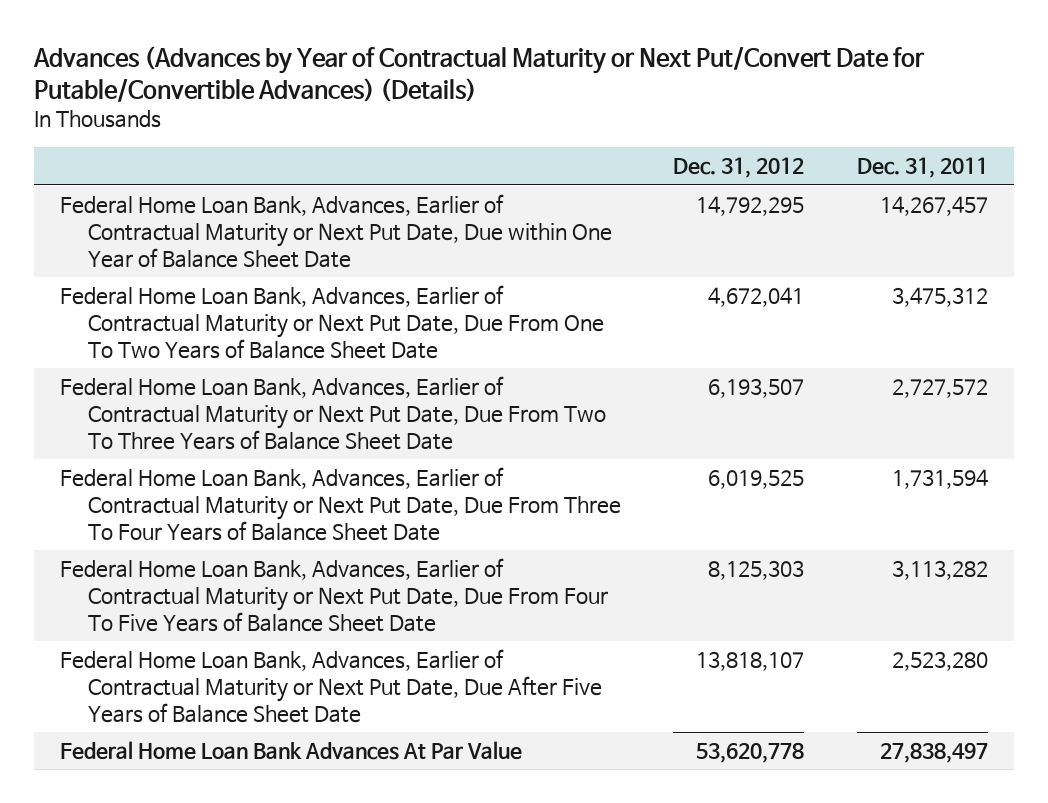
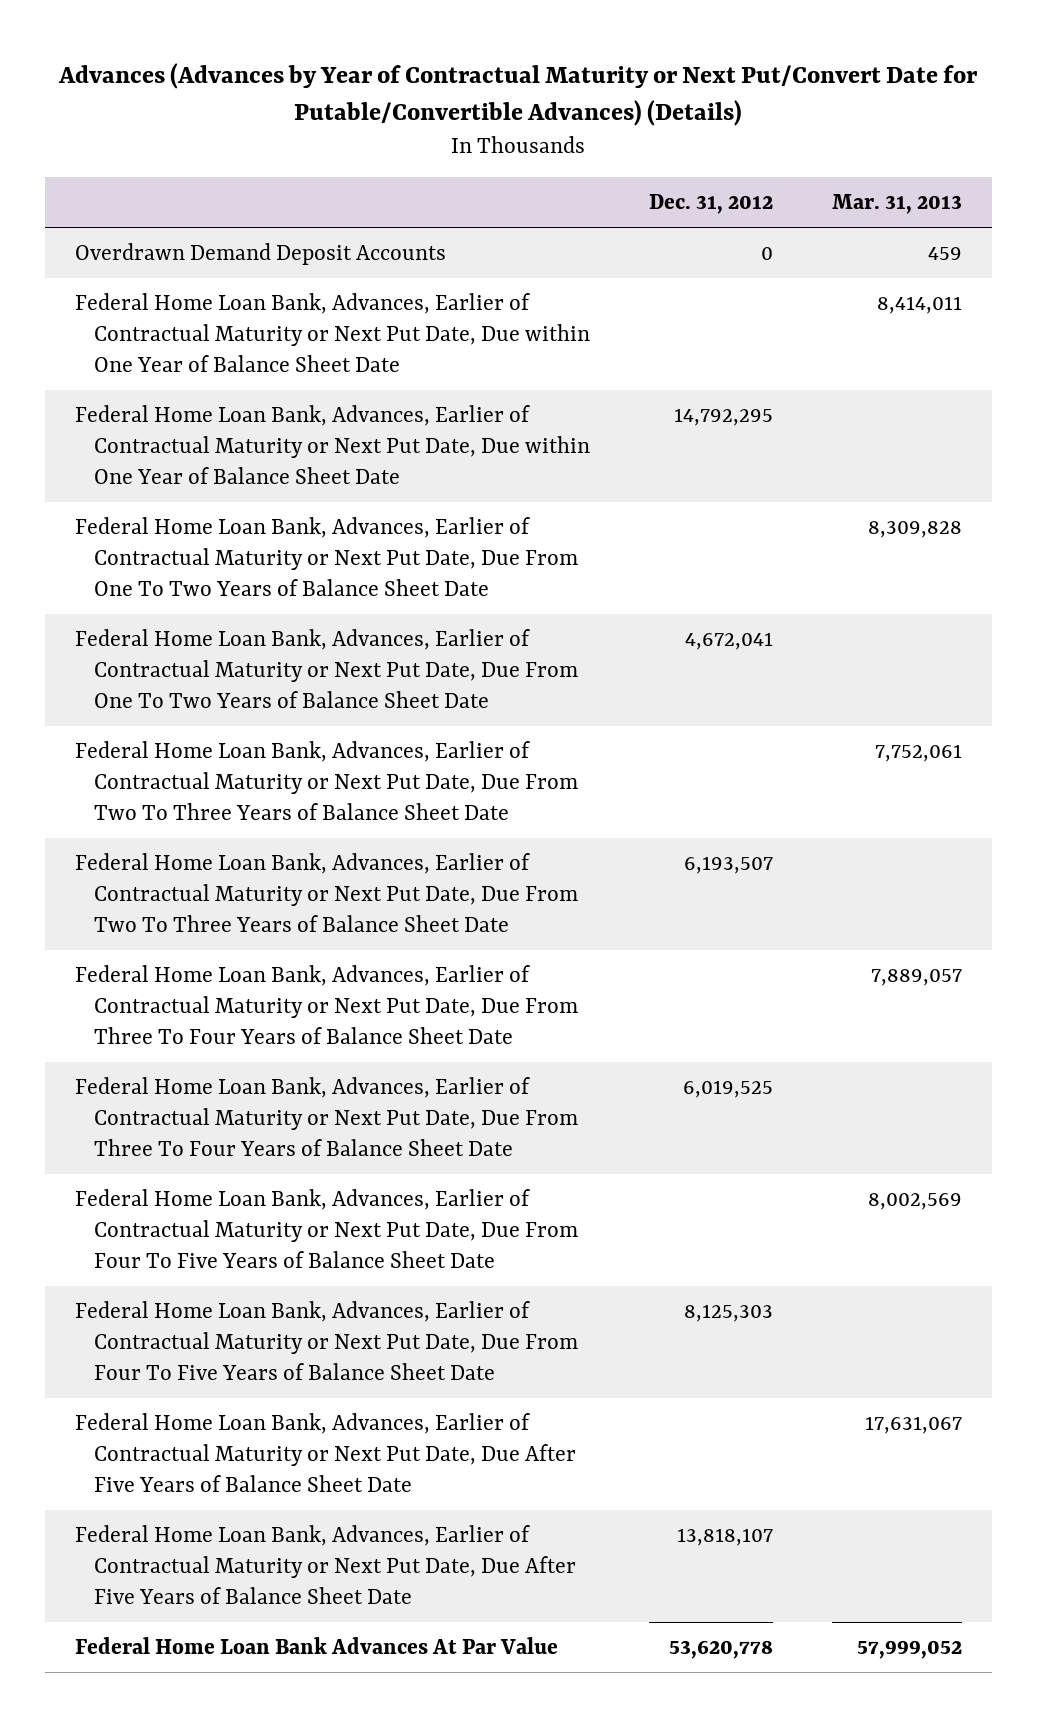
- | Dec. 31, 2012 | Dec. 31, 2011
+ | Dec. 31, 2012 | Mar. 31, 2013
+ Overdrawn Demand Deposit Accounts | 0 | 459
+ Federal Home Loan Bank, Advances, Earlier of Contractual Maturity or Next Put Date, Due within One Year of Balance Sheet Date | | 8,414,011
+ Federal Home Loan Bank, Advances, Earlier of Contractual Maturity or Next Put Date, Due From One To Two Years of Balance Sheet Date | | 8,309,828
+ Federal Home Loan Bank, Advances, Earlier of Contractual Maturity or Next Put Date, Due From Two To Three Years of Balance Sheet Date | | 7,752,061
+ Federal Home Loan Bank, Advances, Earlier of Contractual Maturity or Next Put Date, Due From Three To Four Years of Balance Sheet Date | | 7,889,057
+ Federal Home Loan Bank, Advances, Earlier of Contractual Maturity or Next Put Date, Due From Four To Five Years of Balance Sheet Date | | 8,002,569
+ Federal Home Loan Bank, Advances, Earlier of Contractual Maturity or Next Put Date, Due After Five Years of Balance Sheet Date | | 17,631,067

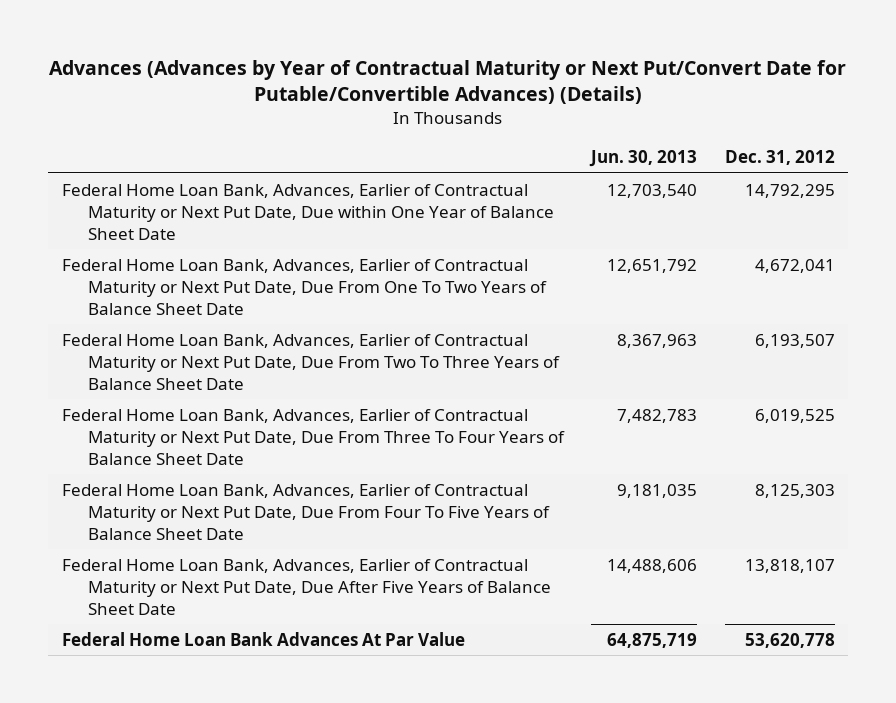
- | Dec. 31, 2012 | Mar. 31, 2013
+ | Jun. 30, 2013 | Dec. 31, 2012
- Overdrawn Demand Deposit Accounts | 0 | 459
- Federal Home Loan Bank, Advances, Earlier of Contractual Maturity or Next Put Date, Due within One Year of Balance Sheet Date | | 8,414,011
- Federal Home Loan Bank, Advances, Earlier of Contractual Maturity or Next Put Date, Due From One To Two Years of Balance Sheet Date | | 8,309,828
- Federal Home Loan Bank, Advances, Earlier of Contractual Maturity or Next Put Date, Due From Two To Three Years of Balance Sheet Date | | 7,752,061
- Federal Home Loan Bank, Advances, Earlier of Contractual Maturity or Next Put Date, Due From Three To Four Years of Balance Sheet Date | | 7,889,057
- Federal Home Loan Bank, Advances, Earlier of Contractual Maturity or Next Put Date, Due From Four To Five Years of Balance Sheet Date | | 8,002,569
- Federal Home Loan Bank, Advances, Earlier of Contractual Maturity or Next Put Date, Due After Five Years of Balance Sheet Date | | 17,631,067

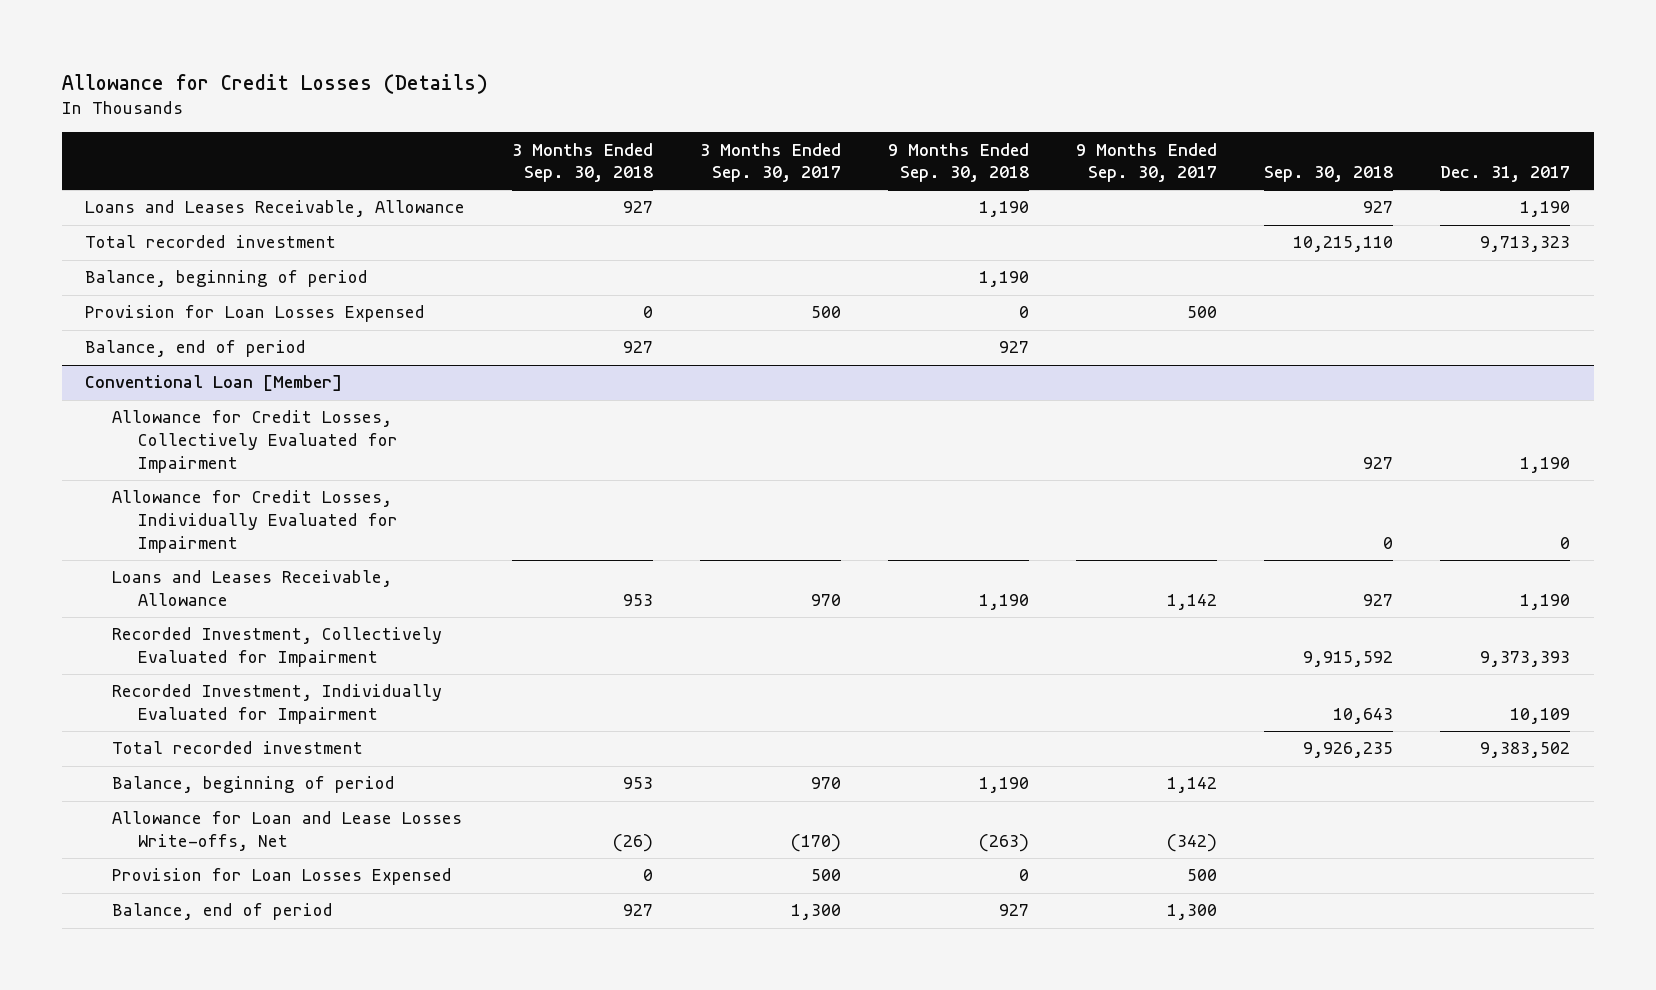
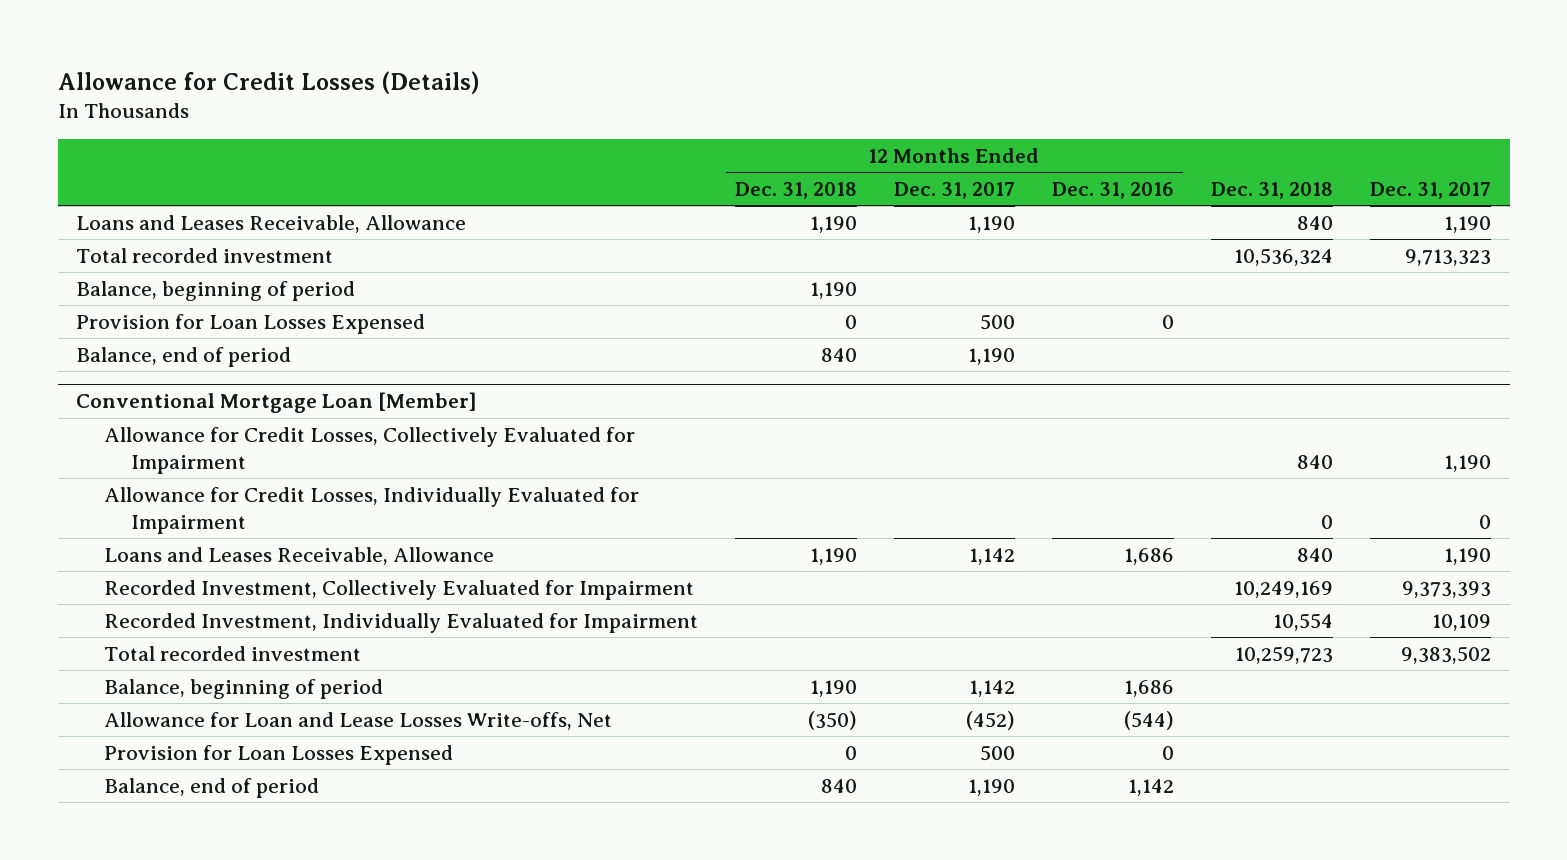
- | 3 Months Ended Sep. 30, 2018 | 3 Months Ended Sep. 30, 2017 | 9 Months Ended Sep. 30, 2018 | 9 Months Ended Sep. 30, 2017 | Sep. 30, 2018 | Dec. 31, 2017
+ | 12 Months Ended Dec. 31, 2018 | 12 Months Ended Dec. 31, 2017 | 12 Months Ended Dec. 31, 2016 | Dec. 31, 2018 | Dec. 31, 2017
- Conventional Loan [Member]
+ Conventional Mortgage Loan [Member]

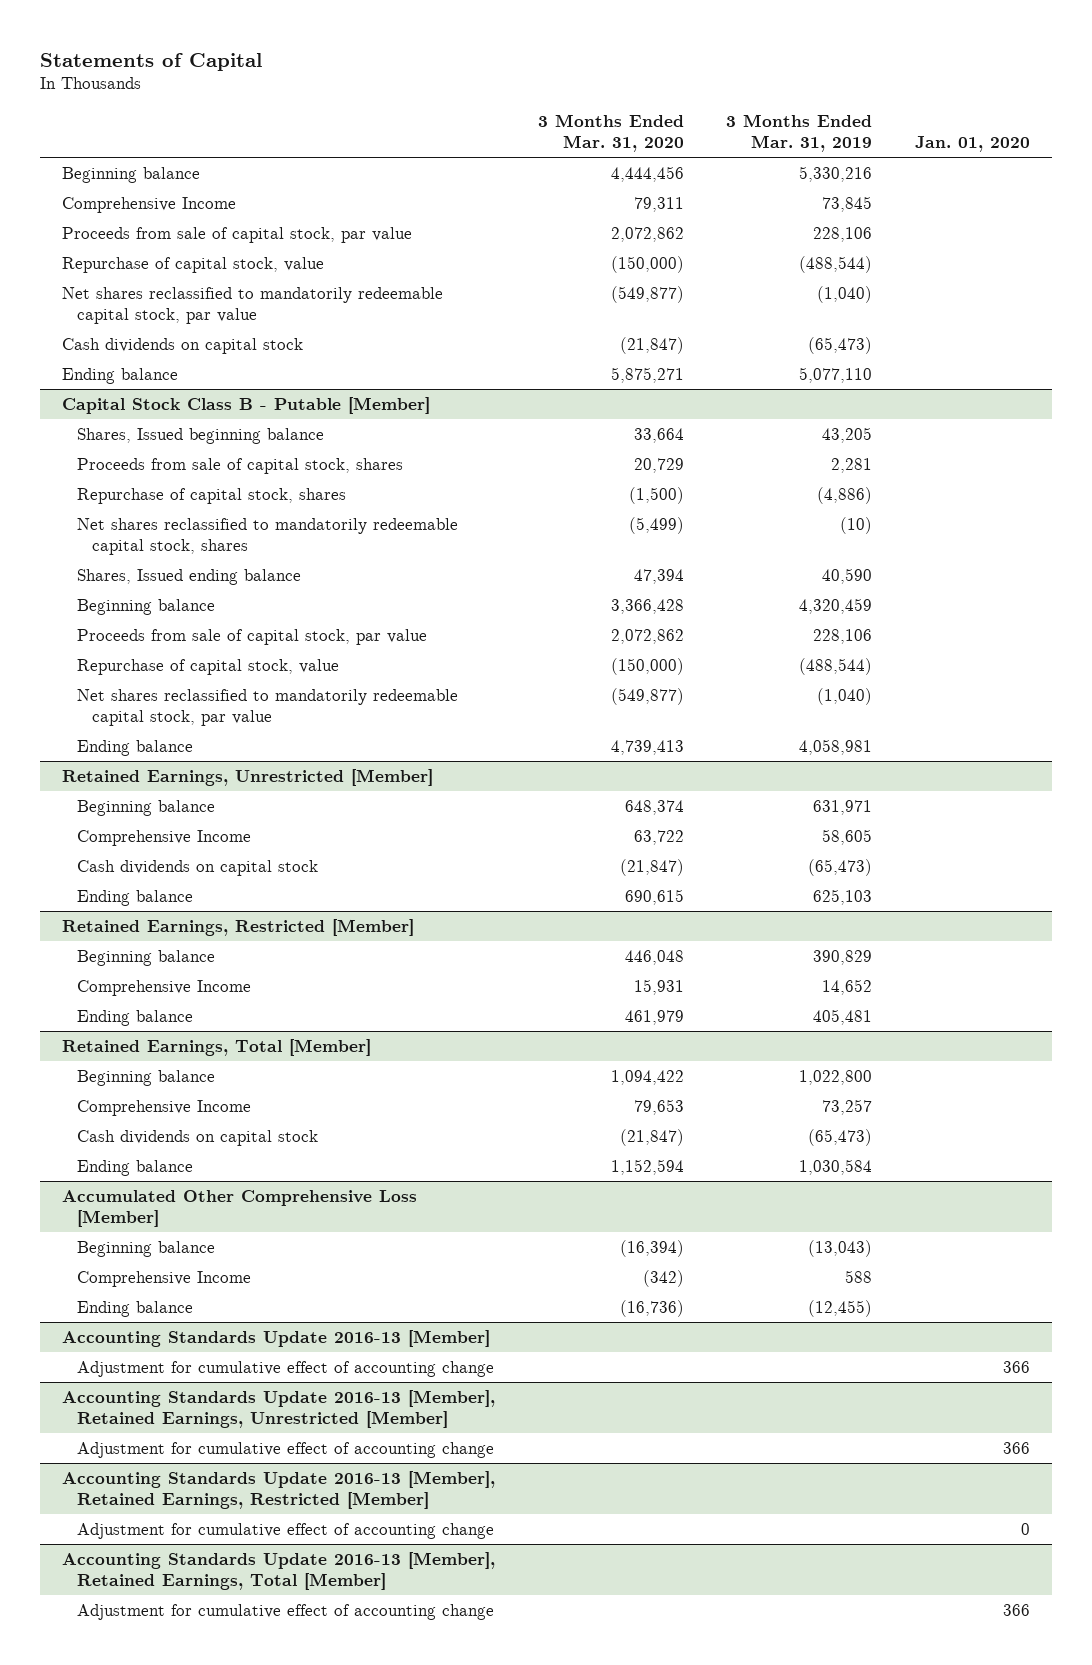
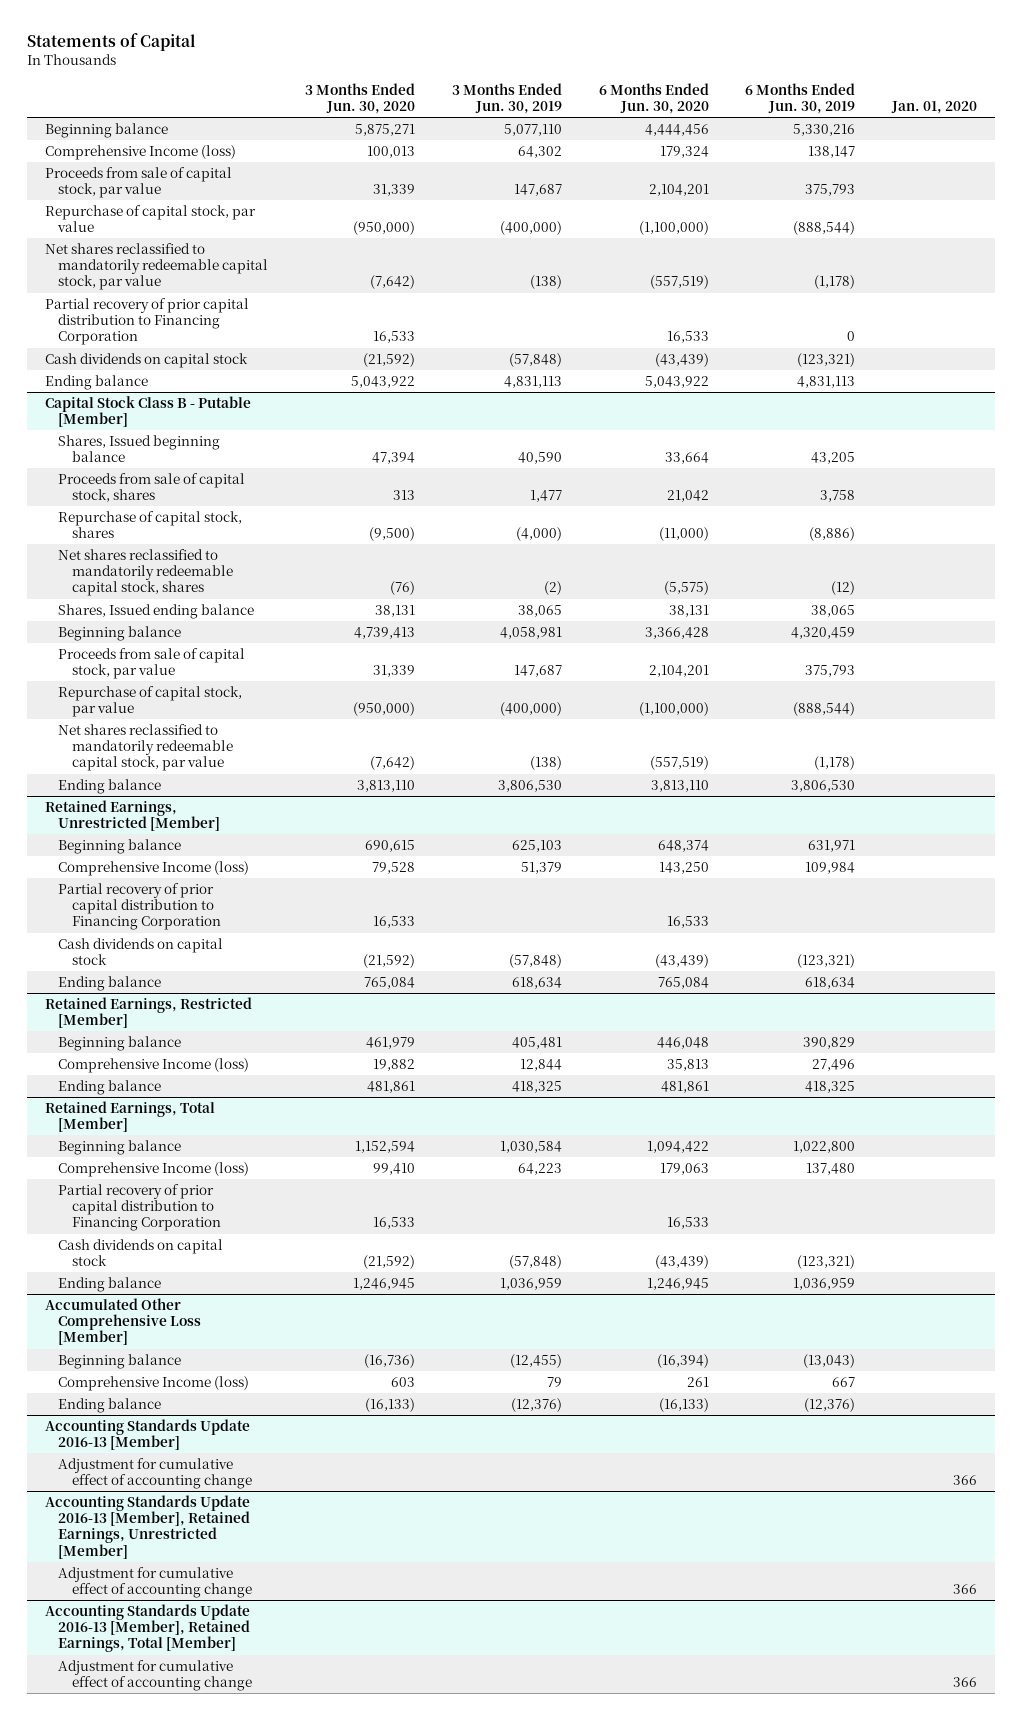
- | 3 Months Ended Mar. 31, 2020 | 3 Months Ended Mar. 31, 2019 | Jan. 01, 2020
+ | 3 Months Ended Jun. 30, 2020 | 3 Months Ended Jun. 30, 2019 | 6 Months Ended Jun. 30, 2020 | 6 Months Ended Jun. 30, 2019 | Jan. 01, 2020
- Comprehensive Income | 79,311 | 73,845 |
+ Comprehensive Income (loss) | 100,013 | 64,302 | 179,324 | 138,147 |
- Repurchase of capital stock, value | (150,000) | (488,544) |
+ Repurchase of capital stock, par value | (950,000) | (400,000) | (1,100,000) | (888,544) |
+ Partial recovery of prior capital distribution to Financing Corporation | 16,533 | | 16,533 | 0 |
@ Capital Stock Class B - Putable [Member]
- Repurchase of capital stock, value | (150,000) | (488,544) |
+ Repurchase of capital stock, par value | (950,000) | (400,000) | (1,100,000) | (888,544) |
@ Retained Earnings, Unrestricted [Member]
- Comprehensive Income | 63,722 | 58,605 |
+ Comprehensive Income (loss) | 79,528 | 51,379 | 143,250 | 109,984 |
+ Partial recovery of prior capital distribution to Financing Corporation | 16,533 | | 16,533 | |
@ Retained Earnings, Restricted [Member]
- Comprehensive Income | 15,931 | 14,652 |
+ Comprehensive Income (loss) | 19,882 | 12,844 | 35,813 | 27,496 |
@ Retained Earnings, Total [Member]
- Comprehensive Income | 79,653 | 73,257 |
+ Comprehensive Income (loss) | 99,410 | 64,223 | 179,063 | 137,480 |
+ Partial recovery of prior capital distribution to Financing Corporation | 16,533 | | 16,533 | |
@ Accumulated Other Comprehensive Loss [Member]
- Comprehensive Income | (342) | 588 |
+ Comprehensive Income (loss) | 603 | 79 | 261 | 667 |
- Accounting Standards Update 2016-13 [Member], Retained Earnings, Restricted [Member]
- Adjustment for cumulative effect of accounting change | | | 0

